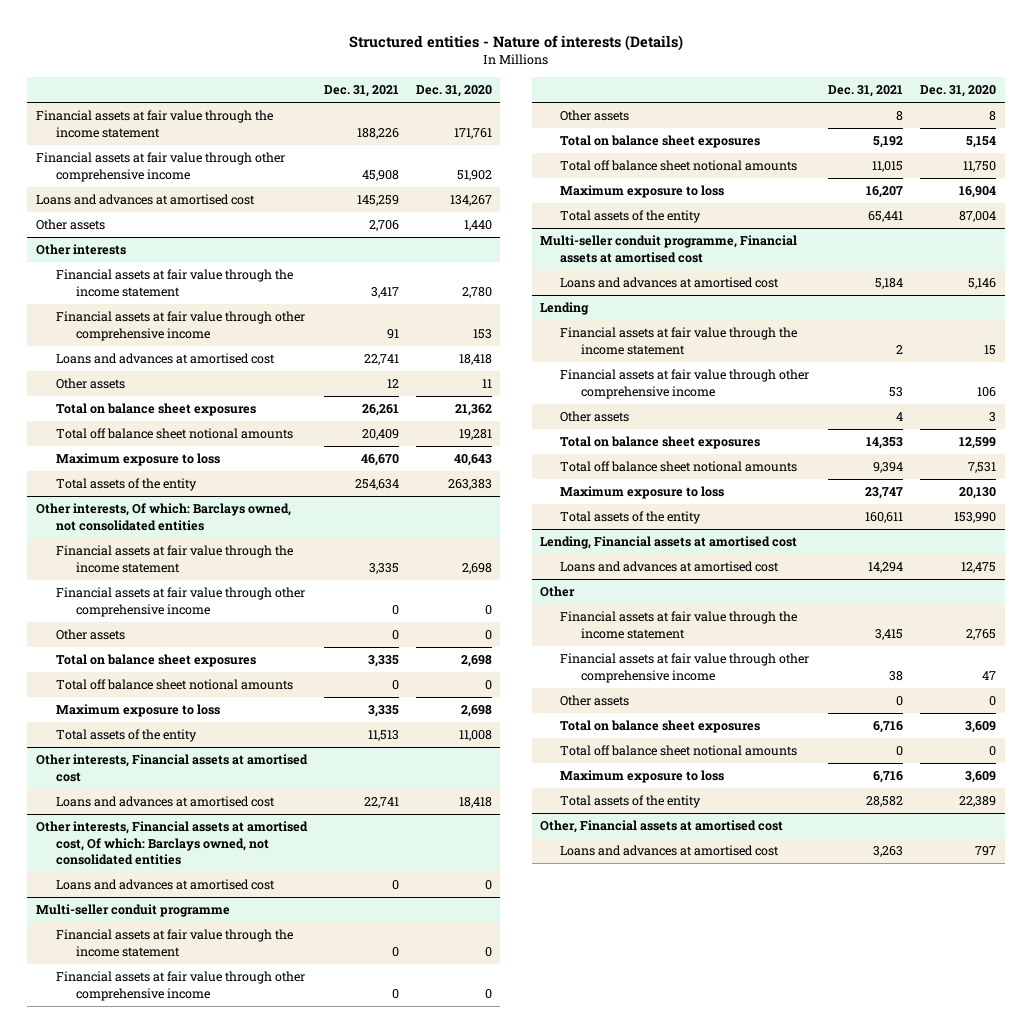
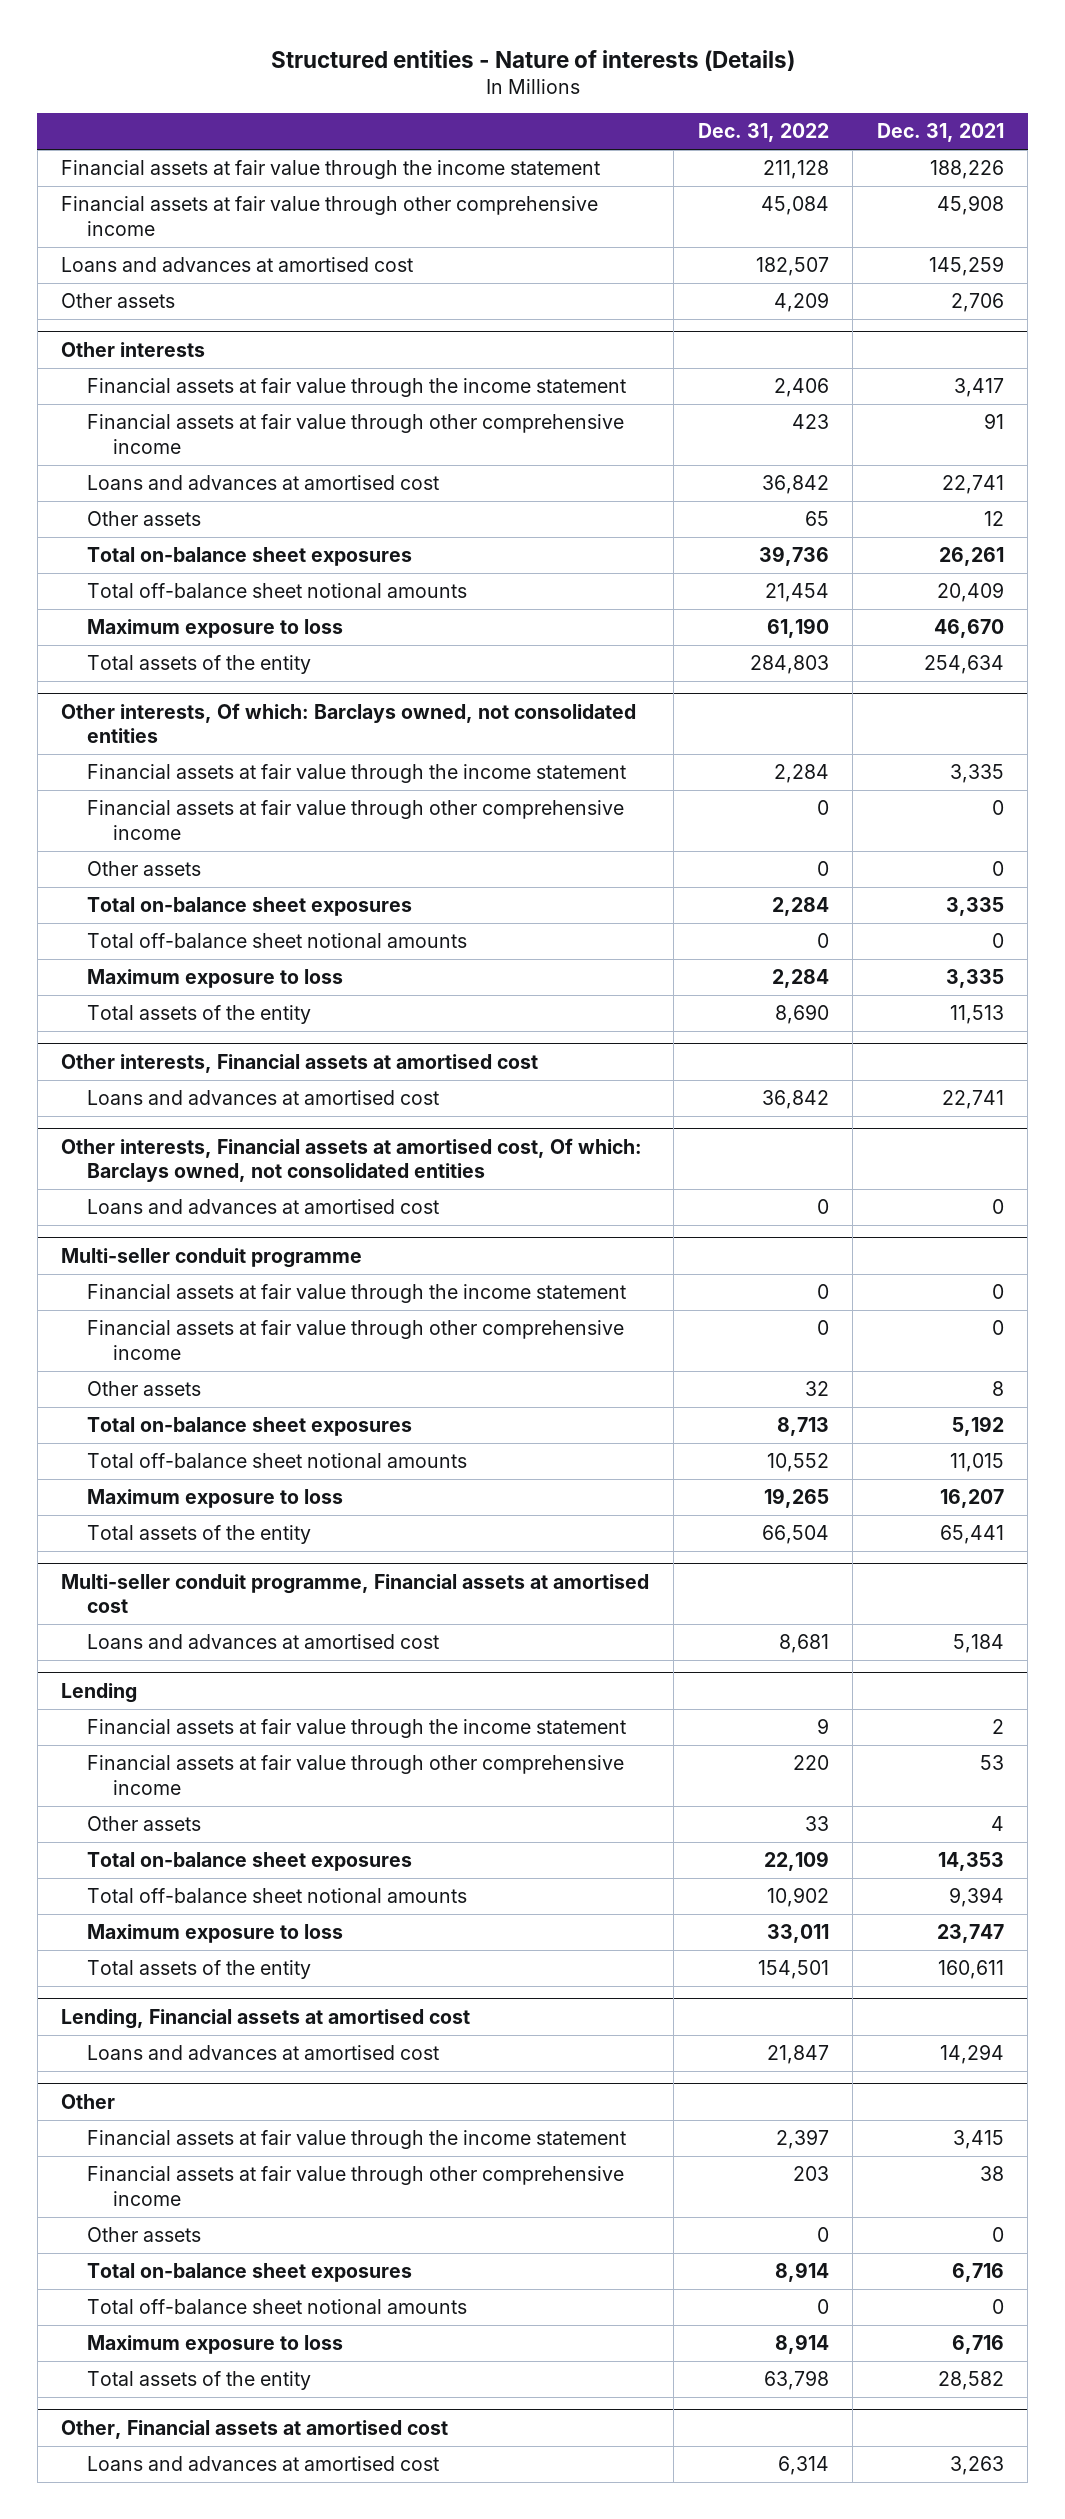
- | Dec. 31, 2021 | Dec. 31, 2020
+ | Dec. 31, 2022 | Dec. 31, 2021
@ Other interests
- Total on balance sheet exposures | 26,261 | 21,362
- Total off balance sheet notional amounts | 20,409 | 19,281
+ Total on-balance sheet exposures | 39,736 | 26,261
+ Total off-balance sheet notional amounts | 21,454 | 20,409
@ Other interests, Of which: Barclays owned, not consolidated entities
- Total on balance sheet exposures | 3,335 | 2,698
- Total off balance sheet notional amounts | 0 | 0
+ Total on-balance sheet exposures | 2,284 | 3,335
+ Total off-balance sheet notional amounts | 0 | 0
@ Multi-seller conduit programme
- Total on balance sheet exposures | 5,192 | 5,154
- Total off balance sheet notional amounts | 11,015 | 11,750
+ Total on-balance sheet exposures | 8,713 | 5,192
+ Total off-balance sheet notional amounts | 10,552 | 11,015
@ Lending
- Total on balance sheet exposures | 14,353 | 12,599
- Total off balance sheet notional amounts | 9,394 | 7,531
+ Total on-balance sheet exposures | 22,109 | 14,353
+ Total off-balance sheet notional amounts | 10,902 | 9,394
@ Other
- Total on balance sheet exposures | 6,716 | 3,609
- Total off balance sheet notional amounts | 0 | 0
+ Total on-balance sheet exposures | 8,914 | 6,716
+ Total off-balance sheet notional amounts | 0 | 0

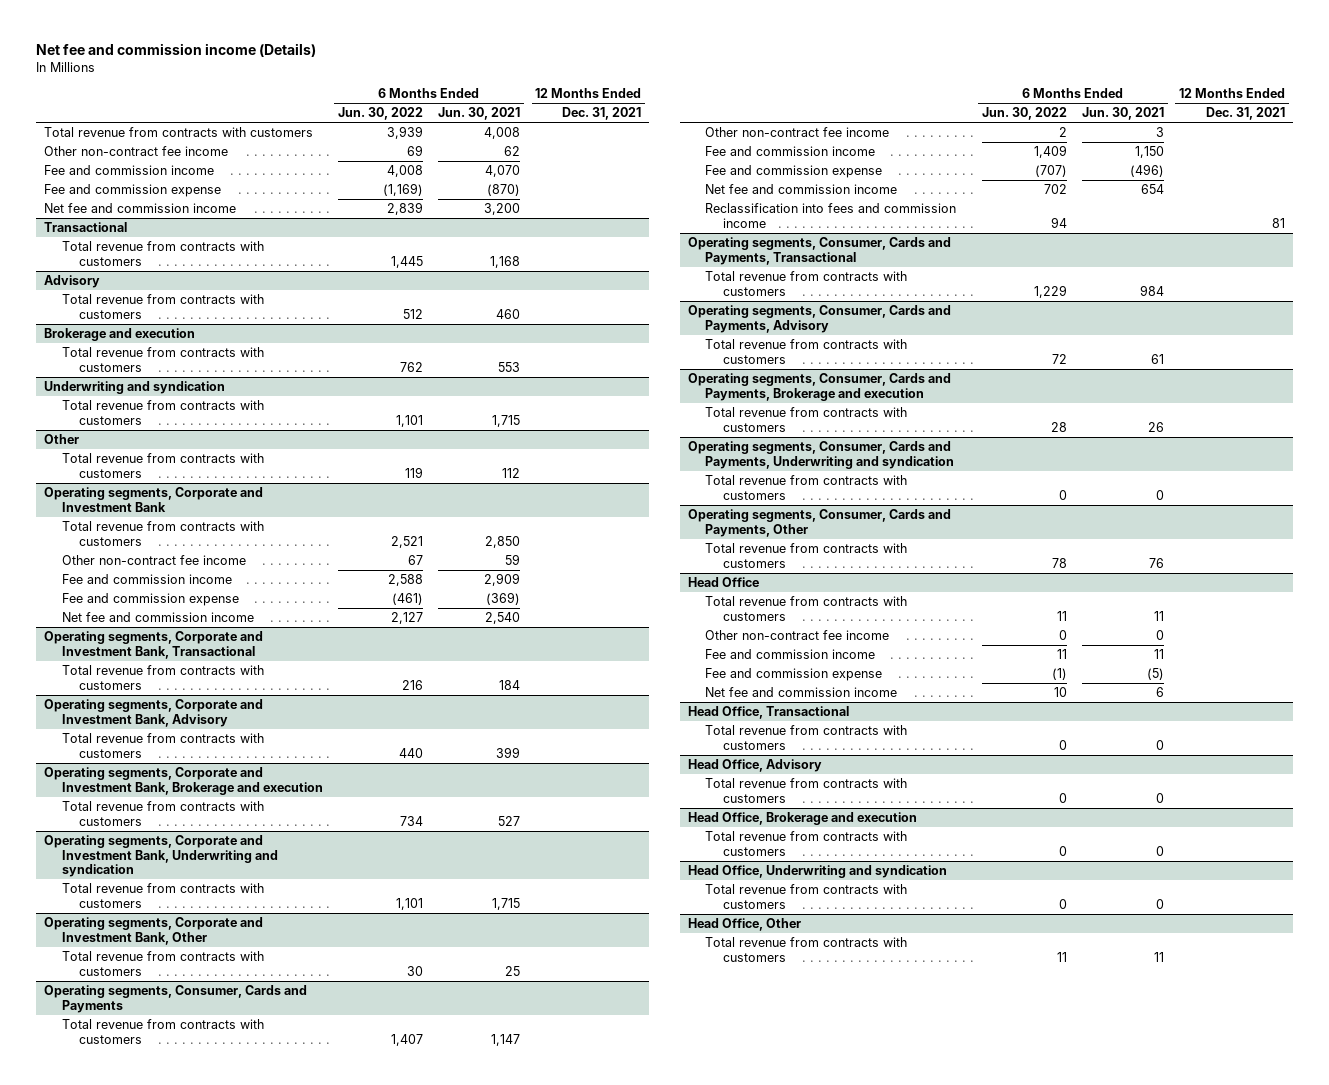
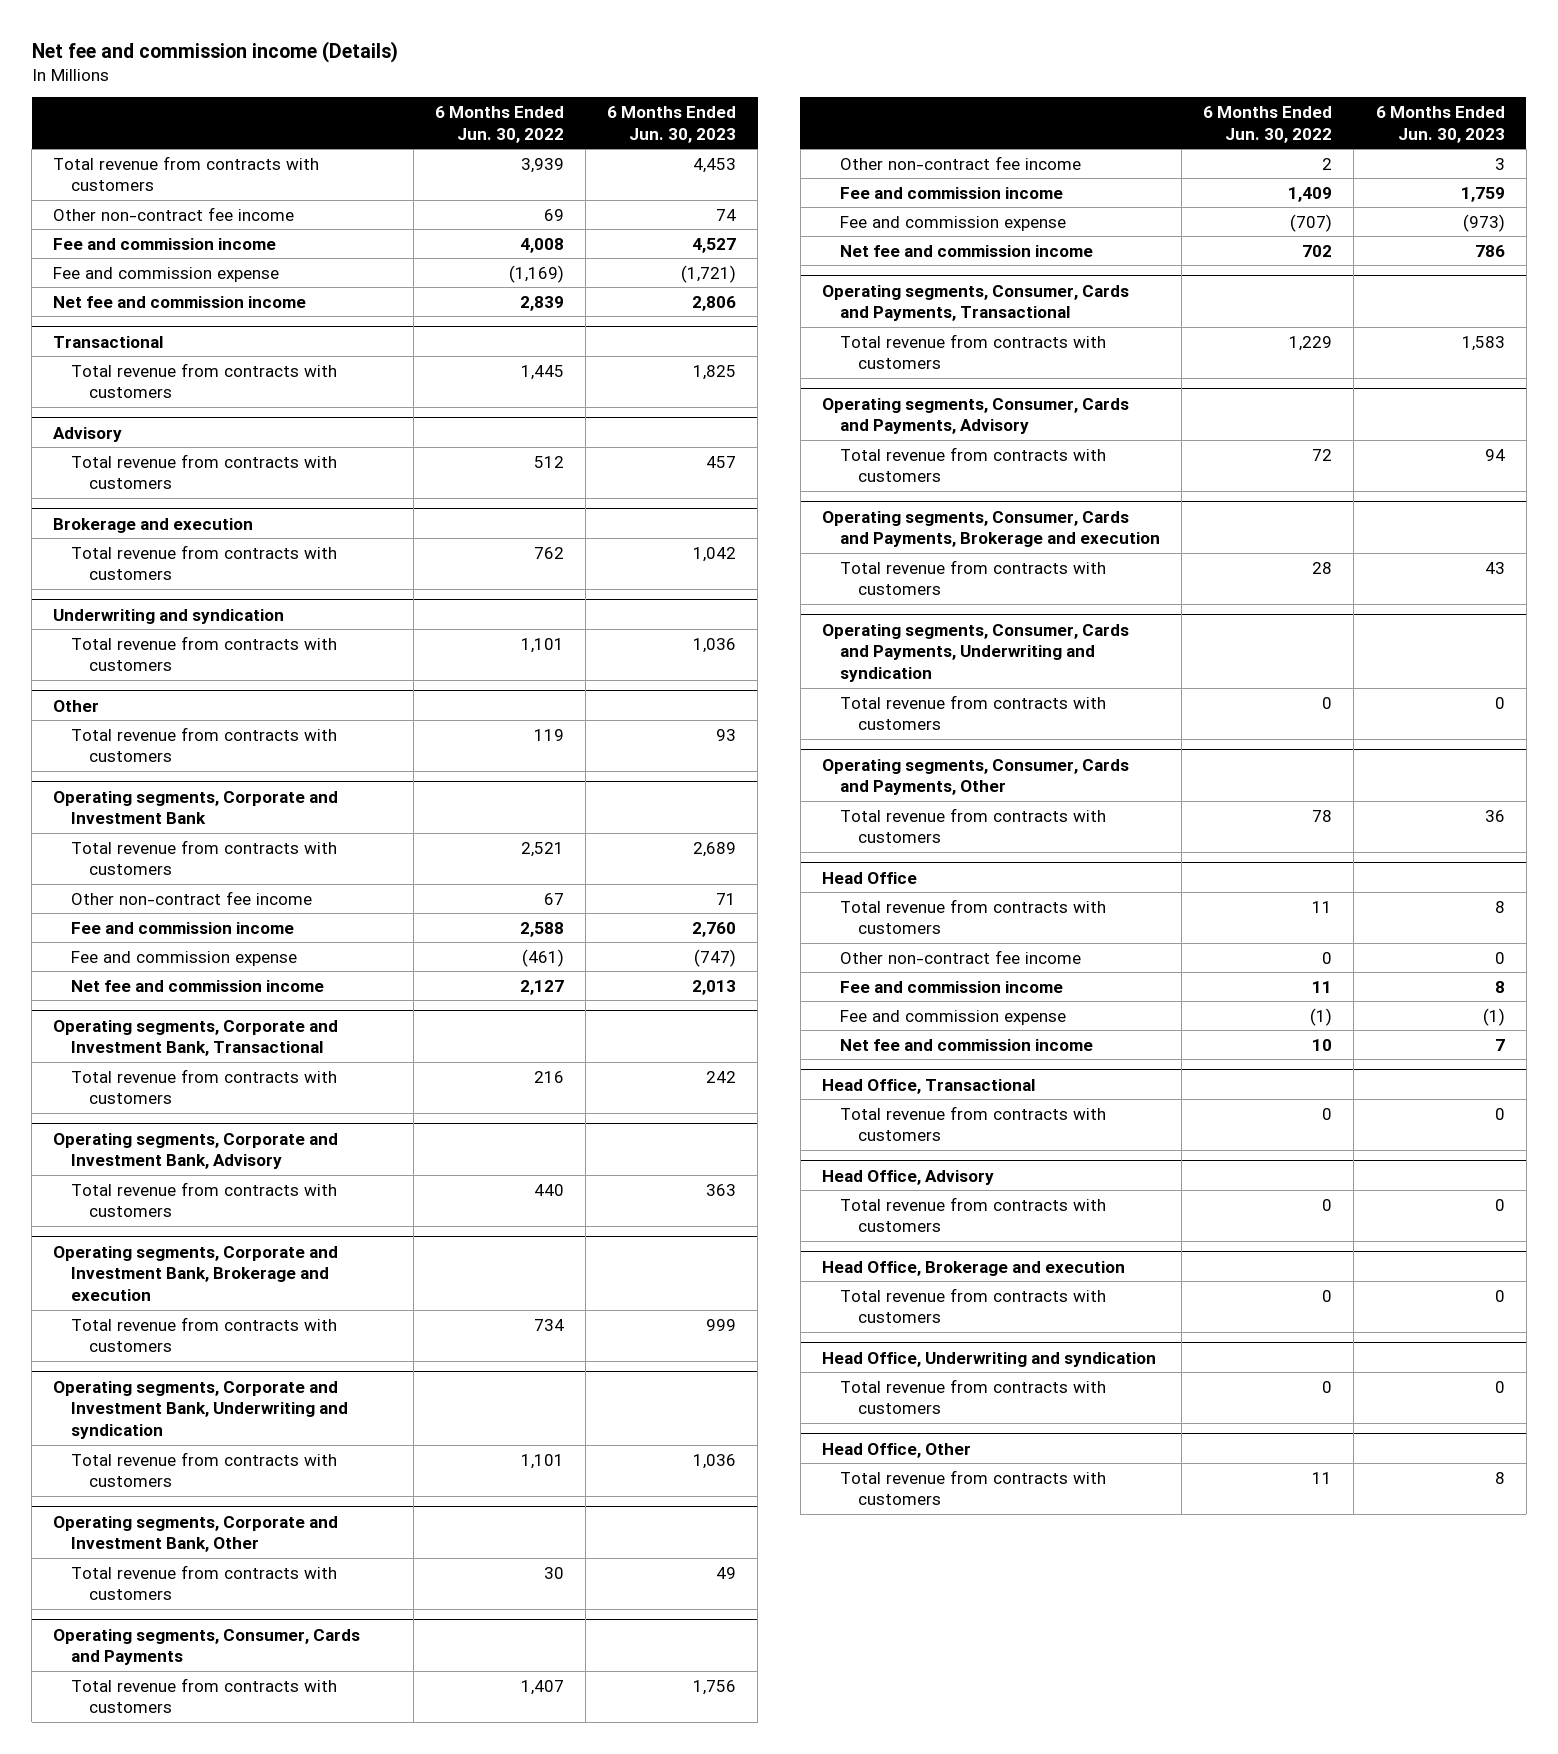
- | 6 Months Ended Jun. 30, 2022 | 6 Months Ended Jun. 30, 2021 | 12 Months Ended Dec. 31, 2021
+ | 6 Months Ended Jun. 30, 2022 | 6 Months Ended Jun. 30, 2023
@ Operating segments, Consumer, Cards and Payments
- Reclassification into fees and commission income | 94 | | 81

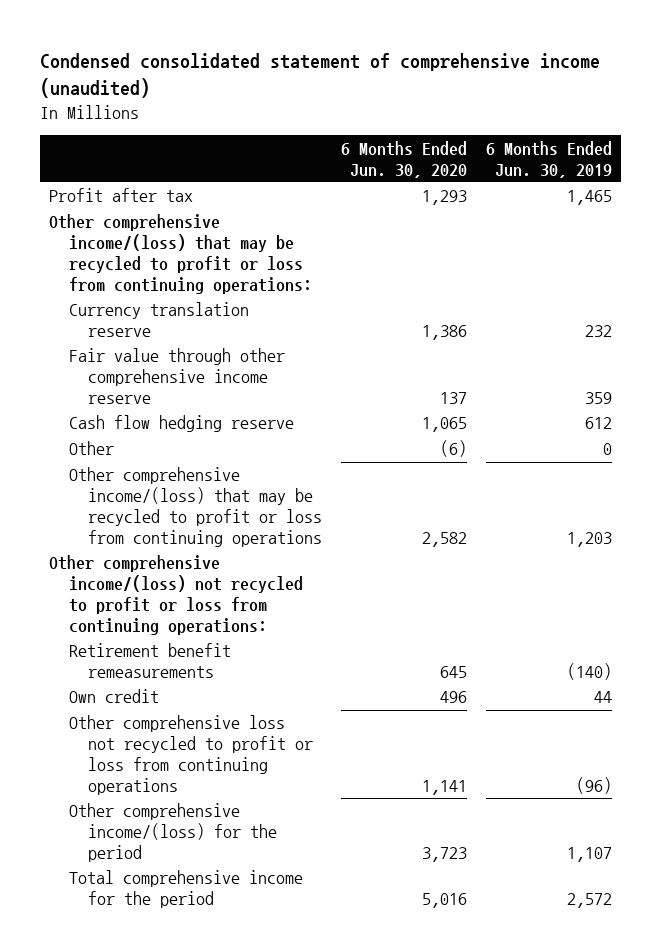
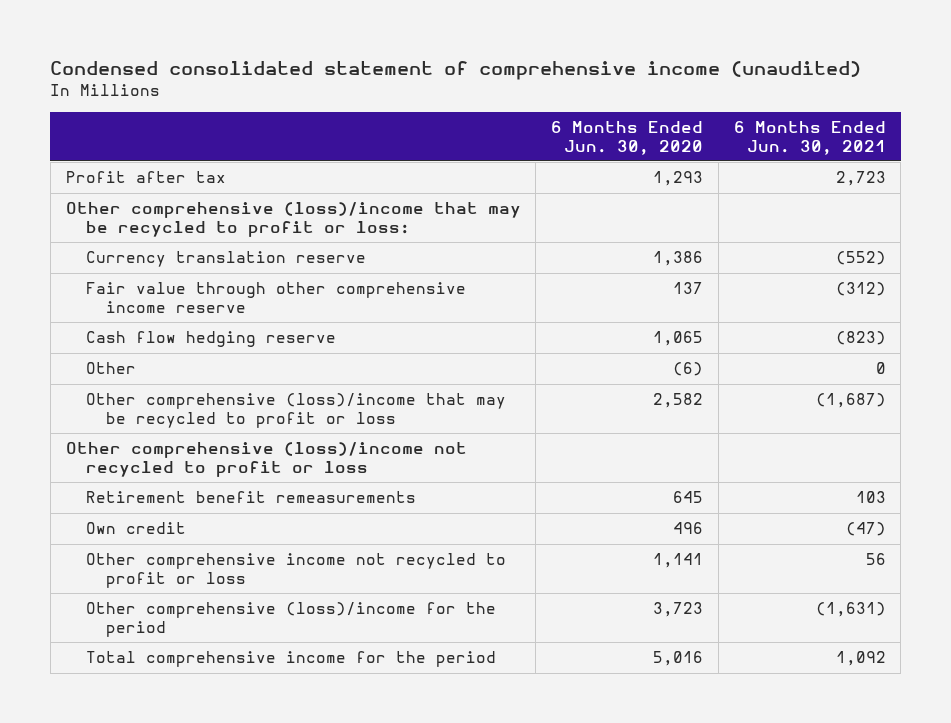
- | 6 Months Ended Jun. 30, 2020 | 6 Months Ended Jun. 30, 2019
+ | 6 Months Ended Jun. 30, 2020 | 6 Months Ended Jun. 30, 2021
- Other comprehensive income/(loss) that may be recycled to profit or loss from continuing operations:
+ Other comprehensive (loss)/income that may be recycled to profit or loss:
- Other comprehensive income/(loss) that may be recycled to profit or loss from continuing operations | 2,582 | 1,203
- Other comprehensive income/(loss) not recycled to profit or loss from continuing operations:
+ Other comprehensive (loss)/income that may be recycled to profit or loss | 2,582 | (1,687)
+ Other comprehensive (loss)/income not recycled to profit or loss
- Other comprehensive loss not recycled to profit or loss from continuing operations | 1,141 | (96)
- Other comprehensive income/(loss) for the period | 3,723 | 1,107
+ Other comprehensive income not recycled to profit or loss | 1,141 | 56
+ Other comprehensive (loss)/income for the period | 3,723 | (1,631)

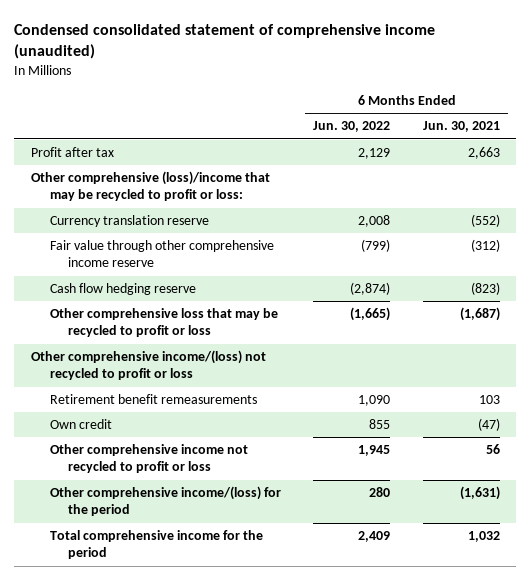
- | 6 Months Ended Jun. 30, 2020 | 6 Months Ended Jun. 30, 2021
+ | 6 Months Ended Jun. 30, 2022 | 6 Months Ended Jun. 30, 2021
- Profit after tax | 1,293 | 2,723
+ Profit after tax | 2,129 | 2,663
- Other | (6) | 0
- Other comprehensive (loss)/income that may be recycled to profit or loss | 2,582 | (1,687)
- Other comprehensive (loss)/income not recycled to profit or loss
+ Other comprehensive loss that may be recycled to profit or loss | (1,665) | (1,687)
+ Other comprehensive income/(loss) not recycled to profit or loss
- Other comprehensive (loss)/income for the period | 3,723 | (1,631)
- Total comprehensive income for the period | 5,016 | 1,092
+ Other comprehensive income/(loss) for the period | 280 | (1,631)
+ Total comprehensive income for the period | 2,409 | 1,032

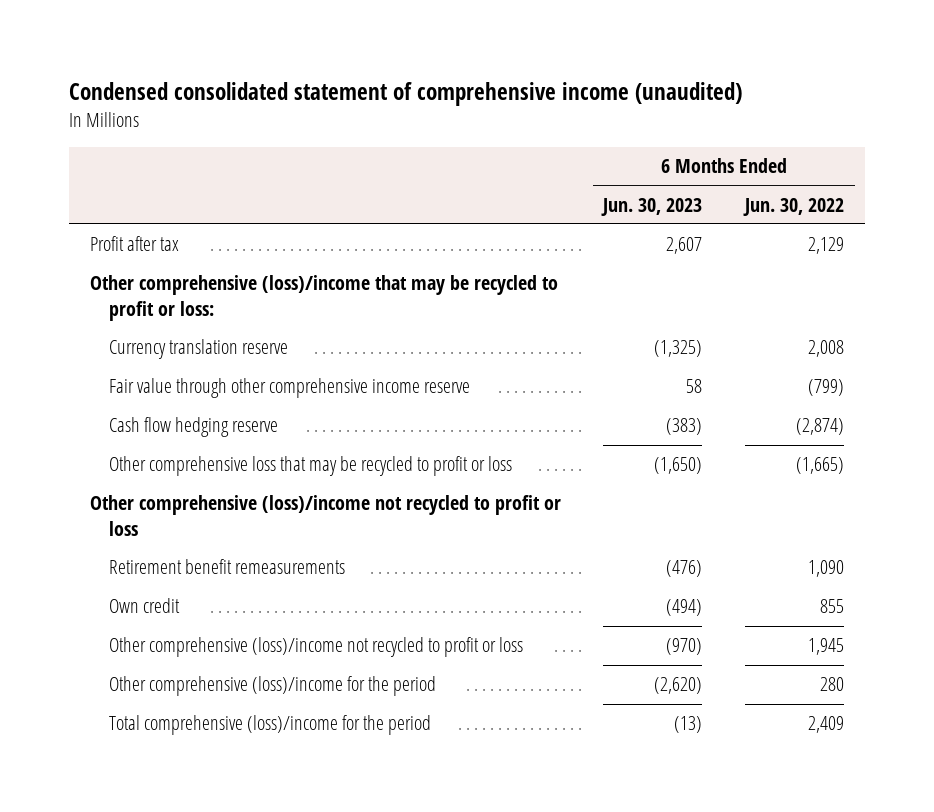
- | 6 Months Ended Jun. 30, 2022 | 6 Months Ended Jun. 30, 2021
+ | 6 Months Ended Jun. 30, 2023 | 6 Months Ended Jun. 30, 2022
- Other comprehensive income/(loss) not recycled to profit or loss
+ Other comprehensive (loss)/income not recycled to profit or loss
- Other comprehensive income not recycled to profit or loss | 1,945 | 56
- Other comprehensive income/(loss) for the period | 280 | (1,631)
- Total comprehensive income for the period | 2,409 | 1,032
+ Other comprehensive (loss)/income not recycled to profit or loss | (970) | 1,945
+ Other comprehensive (loss)/income for the period | (2,620) | 280
+ Total comprehensive (loss)/income for the period | (13) | 2,409

